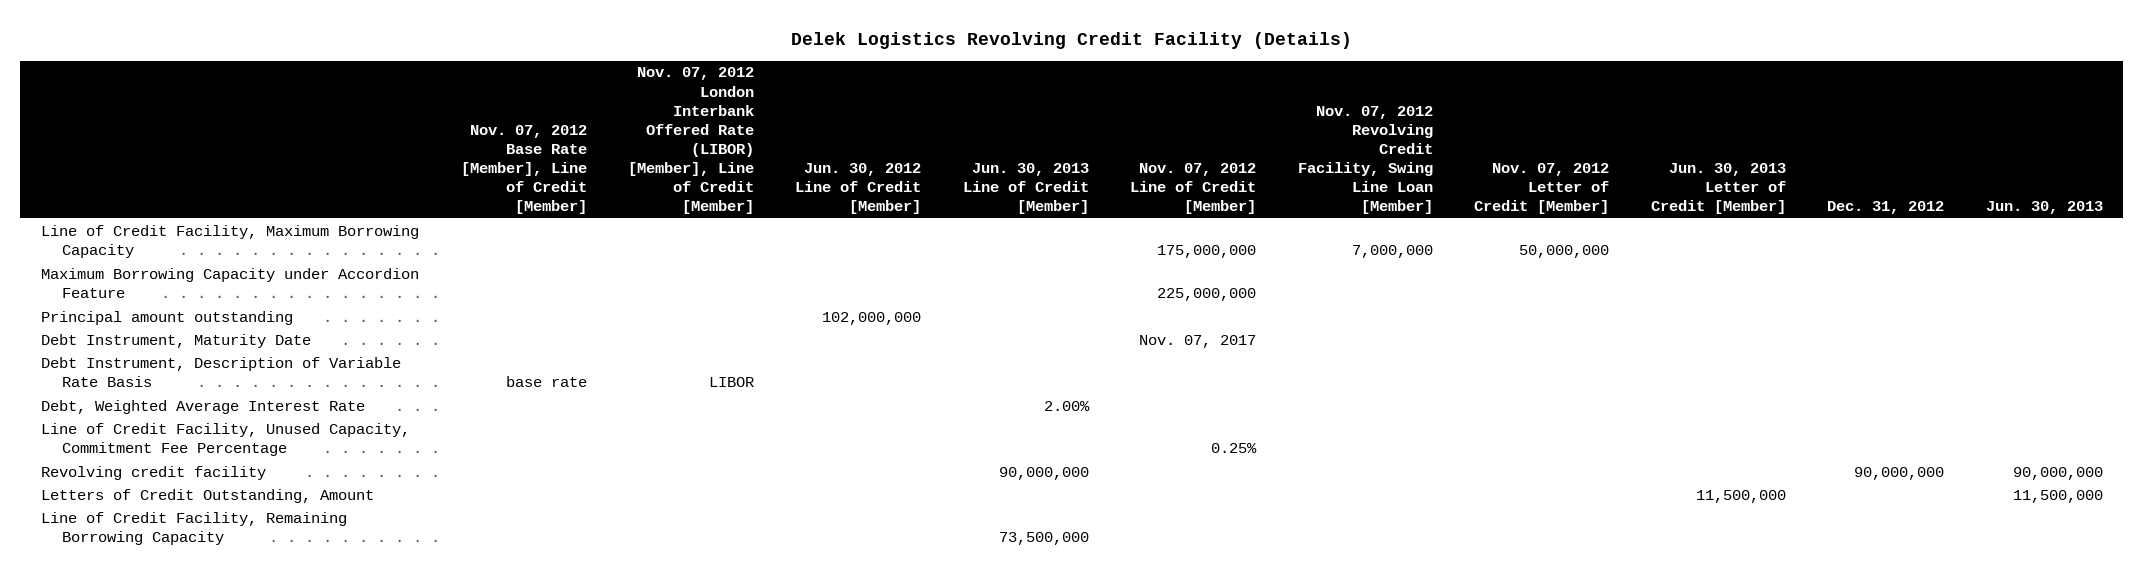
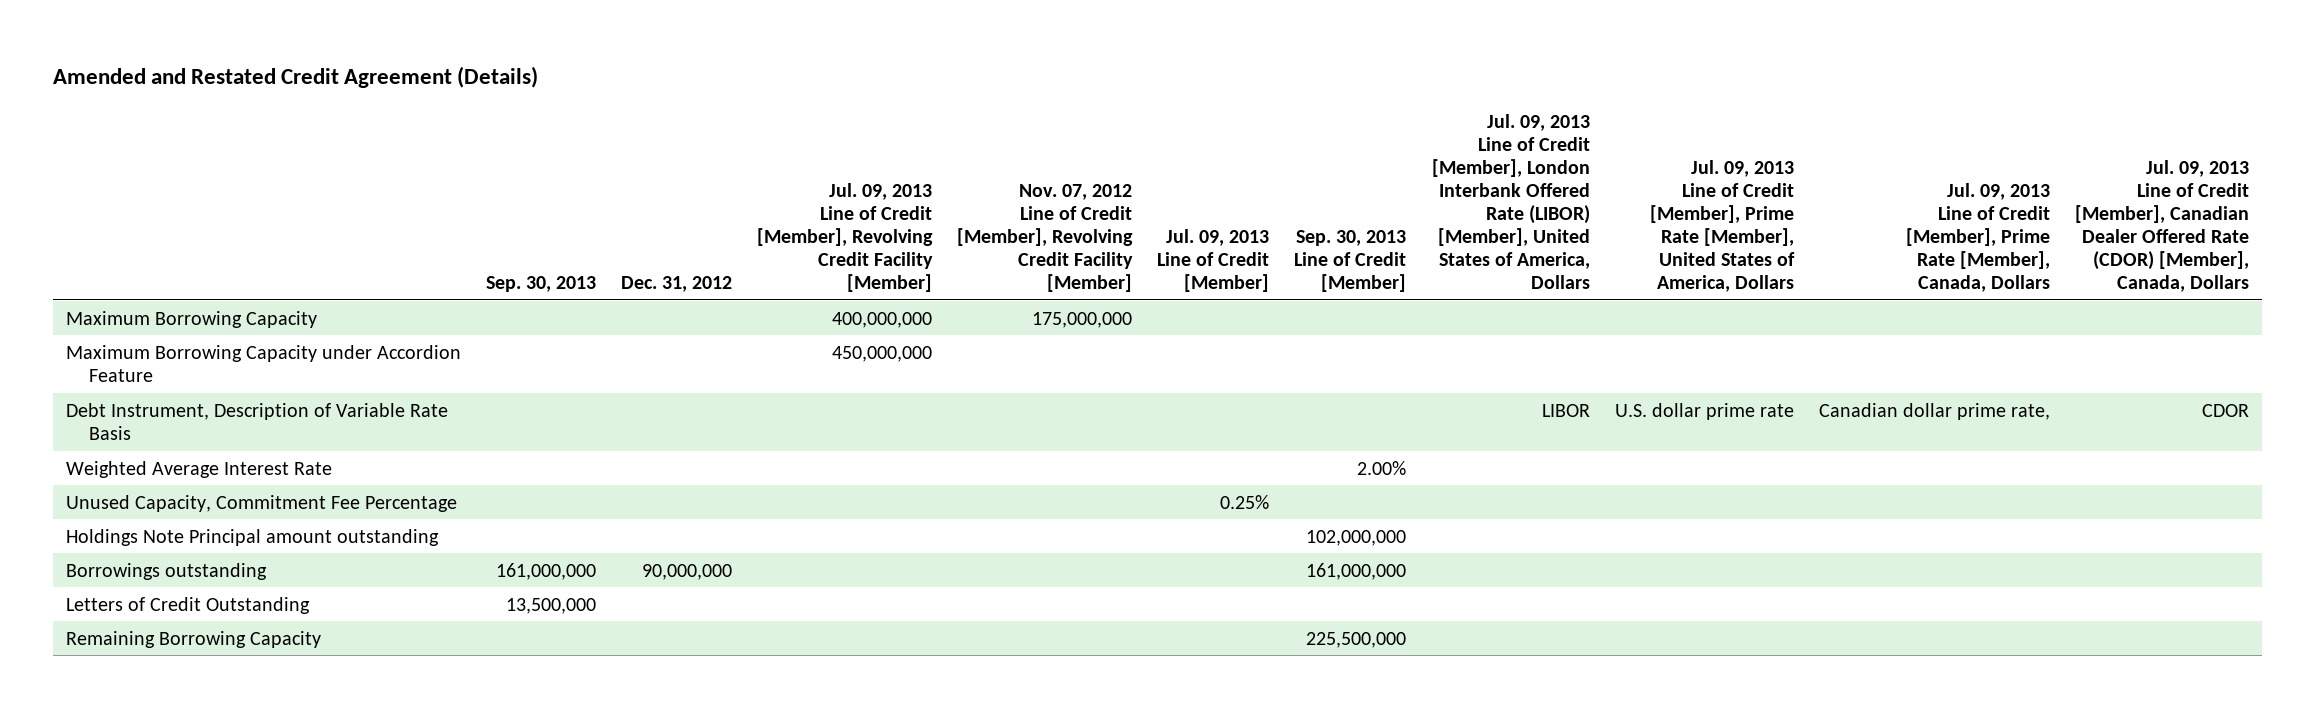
- Delek Logistics Revolving Credit Facility (Details)
+ Amended and Restated Credit Agreement (Details)
- | Nov. 07, 2012 Base Rate [Member], Line of Credit [Member] | Nov. 07, 2012 London Interbank Offered Rate (LIBOR) [Member], Line of Credit [Member] | Jun. 30, 2012 Line of Credit [Member] | Jun. 30, 2013 Line of Credit [Member] | Nov. 07, 2012 Line of Credit [Member] | Nov. 07, 2012 Revolving Credit Facility, Swing Line Loan [Member] | Nov. 07, 2012 Letter of Credit [Member] | Jun. 30, 2013 Letter of Credit [Member] | Dec. 31, 2012 | Jun. 30, 2013
+ | Sep. 30, 2013 | Dec. 31, 2012 | Jul. 09, 2013 Line of Credit [Member], Revolving Credit Facility [Member] | Nov. 07, 2012 Line of Credit [Member], Revolving Credit Facility [Member] | Jul. 09, 2013 Line of Credit [Member] | Sep. 30, 2013 Line of Credit [Member] | Jul. 09, 2013 Line of Credit [Member], London Interbank Offered Rate (LIBOR) [Member], United States of America, Dollars | Jul. 09, 2013 Line of Credit [Member], Prime Rate [Member], United States of America, Dollars | Jul. 09, 2013 Line of Credit [Member], Prime Rate [Member], Canada, Dollars | Jul. 09, 2013 Line of Credit [Member], Canadian Dealer Offered Rate (CDOR) [Member], Canada, Dollars
- Line of Credit Facility, Maximum Borrowing Capacity | | | | | 175,000,000 | 7,000,000 | 50,000,000 | | |
+ Maximum Borrowing Capacity | | | 400,000,000 | 175,000,000 | | | | | |
- Principal amount outstanding | | | 102,000,000 | | | | | | |
- Debt Instrument, Maturity Date | | | | | Nov. 07, 2017 | | | | |
- Debt, Weighted Average Interest Rate | | | | 2.00% | | | | | |
- Line of Credit Facility, Unused Capacity, Commitment Fee Percentage | | | | | 0.25% | | | | |
- Revolving credit facility | | | | 90,000,000 | | | | | 90,000,000 | 90,000,000
- Letters of Credit Outstanding, Amount | | | | | | | | 11,500,000 | | 11,500,000
- Line of Credit Facility, Remaining Borrowing Capacity | | | | 73,500,000 | | | | | |
+ Weighted Average Interest Rate | | | | | | 2.00% | | | |
+ Unused Capacity, Commitment Fee Percentage | | | | | 0.25% | | | | |
+ Holdings Note Principal amount outstanding | | | | | | 102,000,000 | | | |
+ Borrowings outstanding | 161,000,000 | 90,000,000 | | | | 161,000,000 | | | |
+ Letters of Credit Outstanding | 13,500,000 | | | | | | | | |
+ Remaining Borrowing Capacity | | | | | | 225,500,000 | | | |

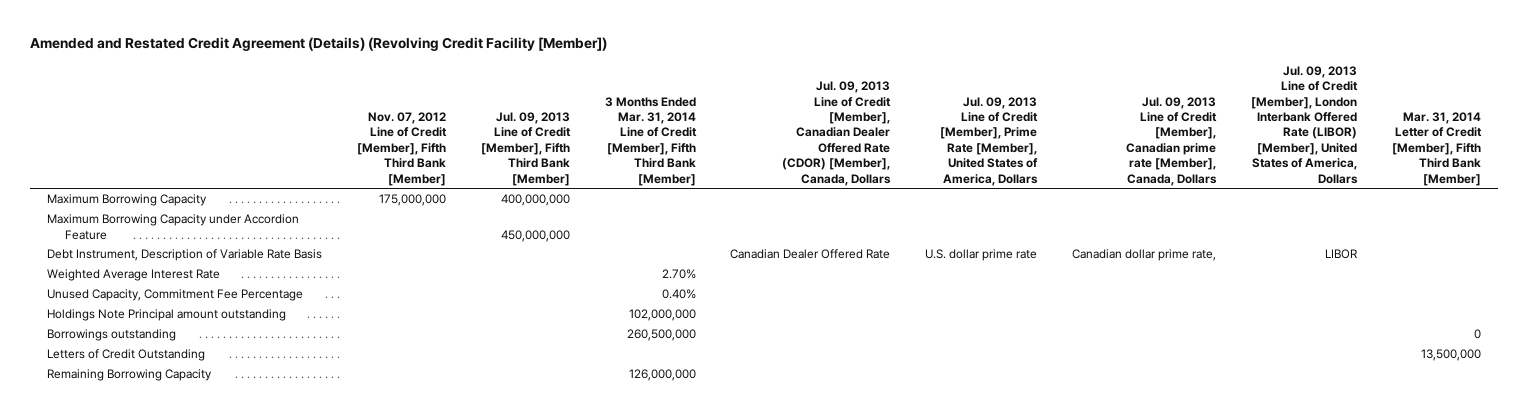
- Amended and Restated Credit Agreement (Details)
+ Amended and Restated Credit Agreement (Details) (Revolving Credit Facility [Member])
- | Sep. 30, 2013 | Dec. 31, 2012 | Jul. 09, 2013 Line of Credit [Member], Revolving Credit Facility [Member] | Nov. 07, 2012 Line of Credit [Member], Revolving Credit Facility [Member] | Jul. 09, 2013 Line of Credit [Member] | Sep. 30, 2013 Line of Credit [Member] | Jul. 09, 2013 Line of Credit [Member], London Interbank Offered Rate (LIBOR) [Member], United States of America, Dollars | Jul. 09, 2013 Line of Credit [Member], Prime Rate [Member], United States of America, Dollars | Jul. 09, 2013 Line of Credit [Member], Prime Rate [Member], Canada, Dollars | Jul. 09, 2013 Line of Credit [Member], Canadian Dealer Offered Rate (CDOR) [Member], Canada, Dollars
+ | Nov. 07, 2012 Line of Credit [Member], Fifth Third Bank [Member] | Jul. 09, 2013 Line of Credit [Member], Fifth Third Bank [Member] | 3 Months Ended Mar. 31, 2014 Line of Credit [Member], Fifth Third Bank [Member] | Jul. 09, 2013 Line of Credit [Member], Canadian Dealer Offered Rate (CDOR) [Member], Canada, Dollars | Jul. 09, 2013 Line of Credit [Member], Prime Rate [Member], United States of America, Dollars | Jul. 09, 2013 Line of Credit [Member], Canadian prime rate [Member], Canada, Dollars | Jul. 09, 2013 Line of Credit [Member], London Interbank Offered Rate (LIBOR) [Member], United States of America, Dollars | Mar. 31, 2014 Letter of Credit [Member], Fifth Third Bank [Member]
- Debt Instrument, Description of Variable Rate Basis | | | | | | | LIBOR | U.S. dollar prime rate | Canadian dollar prime rate, | CDOR
+ Debt Instrument, Description of Variable Rate Basis | | | | Canadian Dealer Offered Rate | U.S. dollar prime rate | Canadian dollar prime rate, | LIBOR |

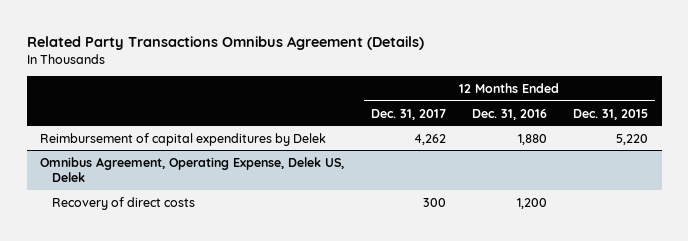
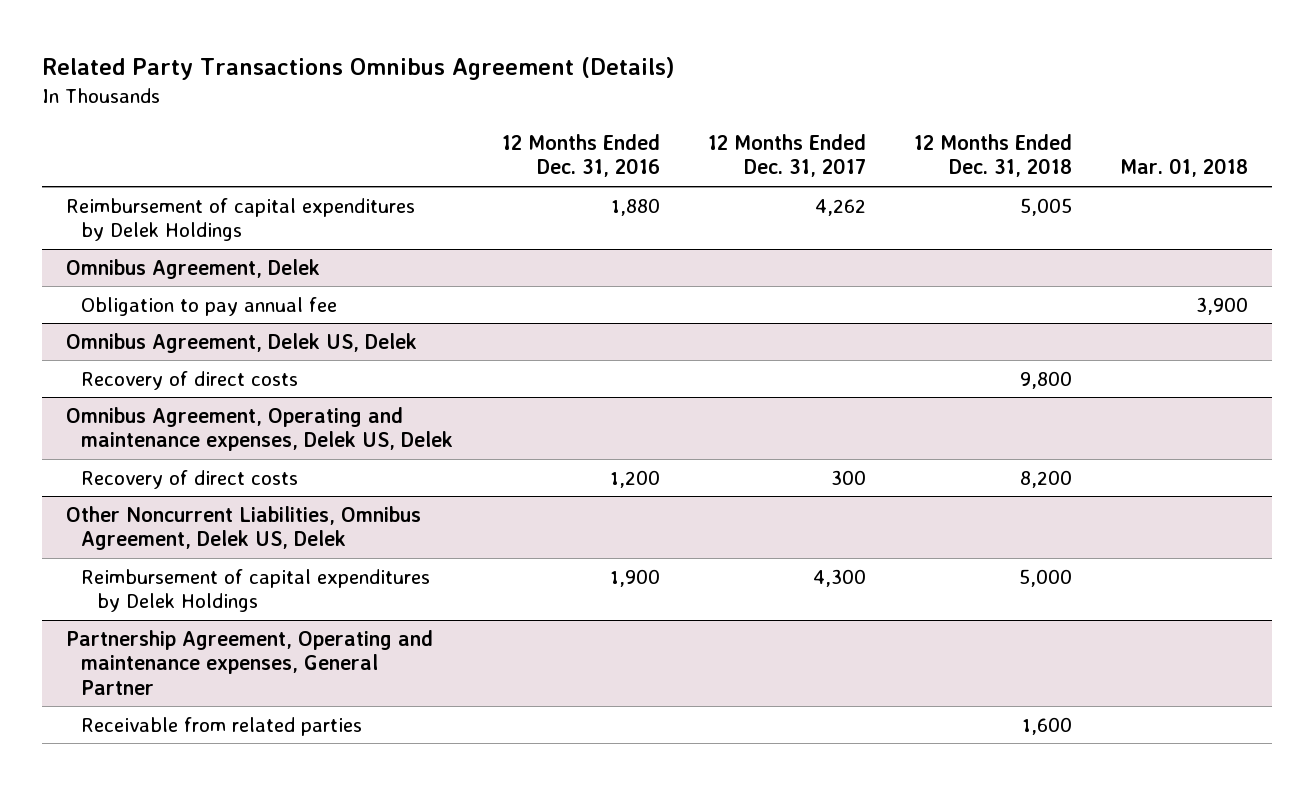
- | 12 Months Ended Dec. 31, 2017 | 12 Months Ended Dec. 31, 2016 | 12 Months Ended Dec. 31, 2015
+ | 12 Months Ended Dec. 31, 2016 | 12 Months Ended Dec. 31, 2017 | 12 Months Ended Dec. 31, 2018 | Mar. 01, 2018
- Reimbursement of capital expenditures by Delek | 4,262 | 1,880 | 5,220
- Omnibus Agreement, Operating Expense, Delek US, Delek
+ Reimbursement of capital expenditures by Delek Holdings | 1,880 | 4,262 | 5,005 |
+ Omnibus Agreement, Delek
+ Obligation to pay annual fee | | | | 3,900
+ Omnibus Agreement, Delek US, Delek
+ Recovery of direct costs | | | 9,800 |
+ Omnibus Agreement, Operating and maintenance expenses, Delek US, Delek
+ Other Noncurrent Liabilities, Omnibus Agreement, Delek US, Delek
+ Reimbursement of capital expenditures by Delek Holdings | 1,900 | 4,300 | 5,000 |
+ Partnership Agreement, Operating and maintenance expenses, General Partner
+ Receivable from related parties | | | 1,600 |

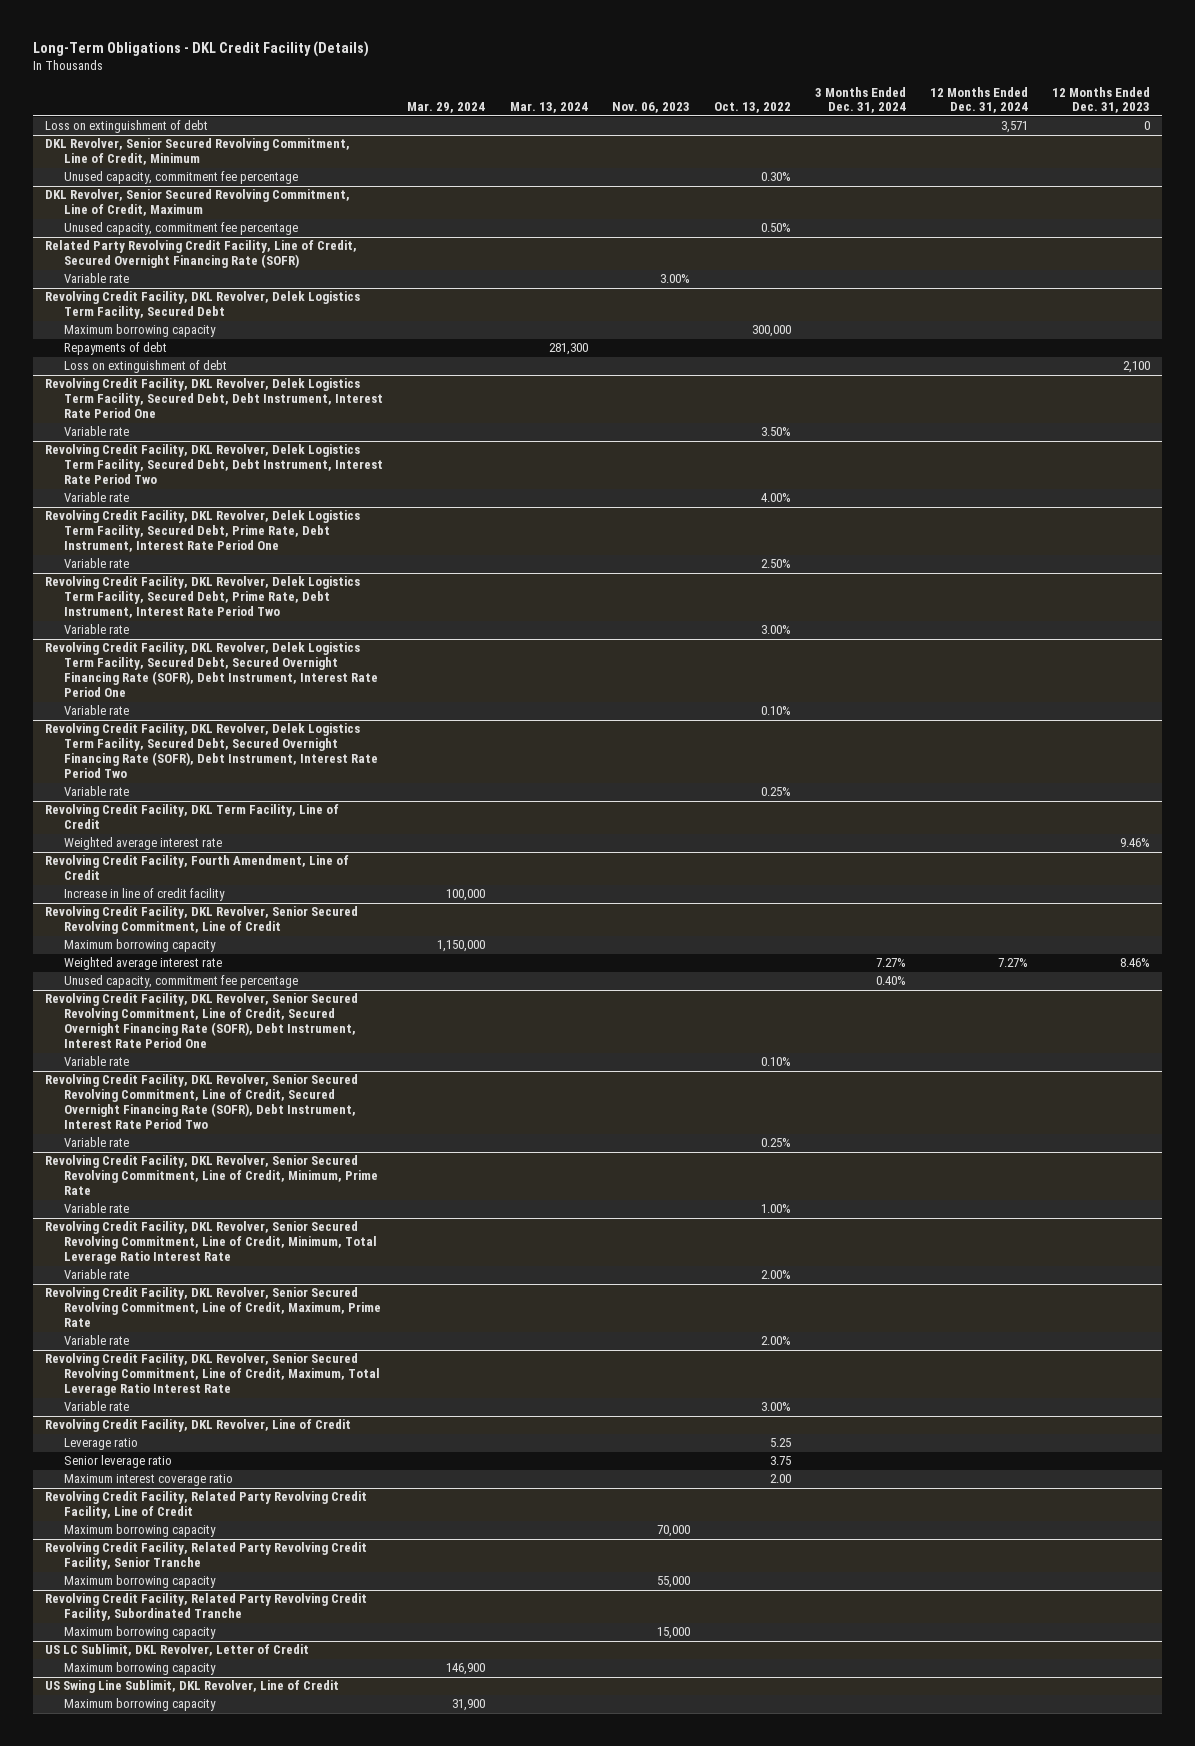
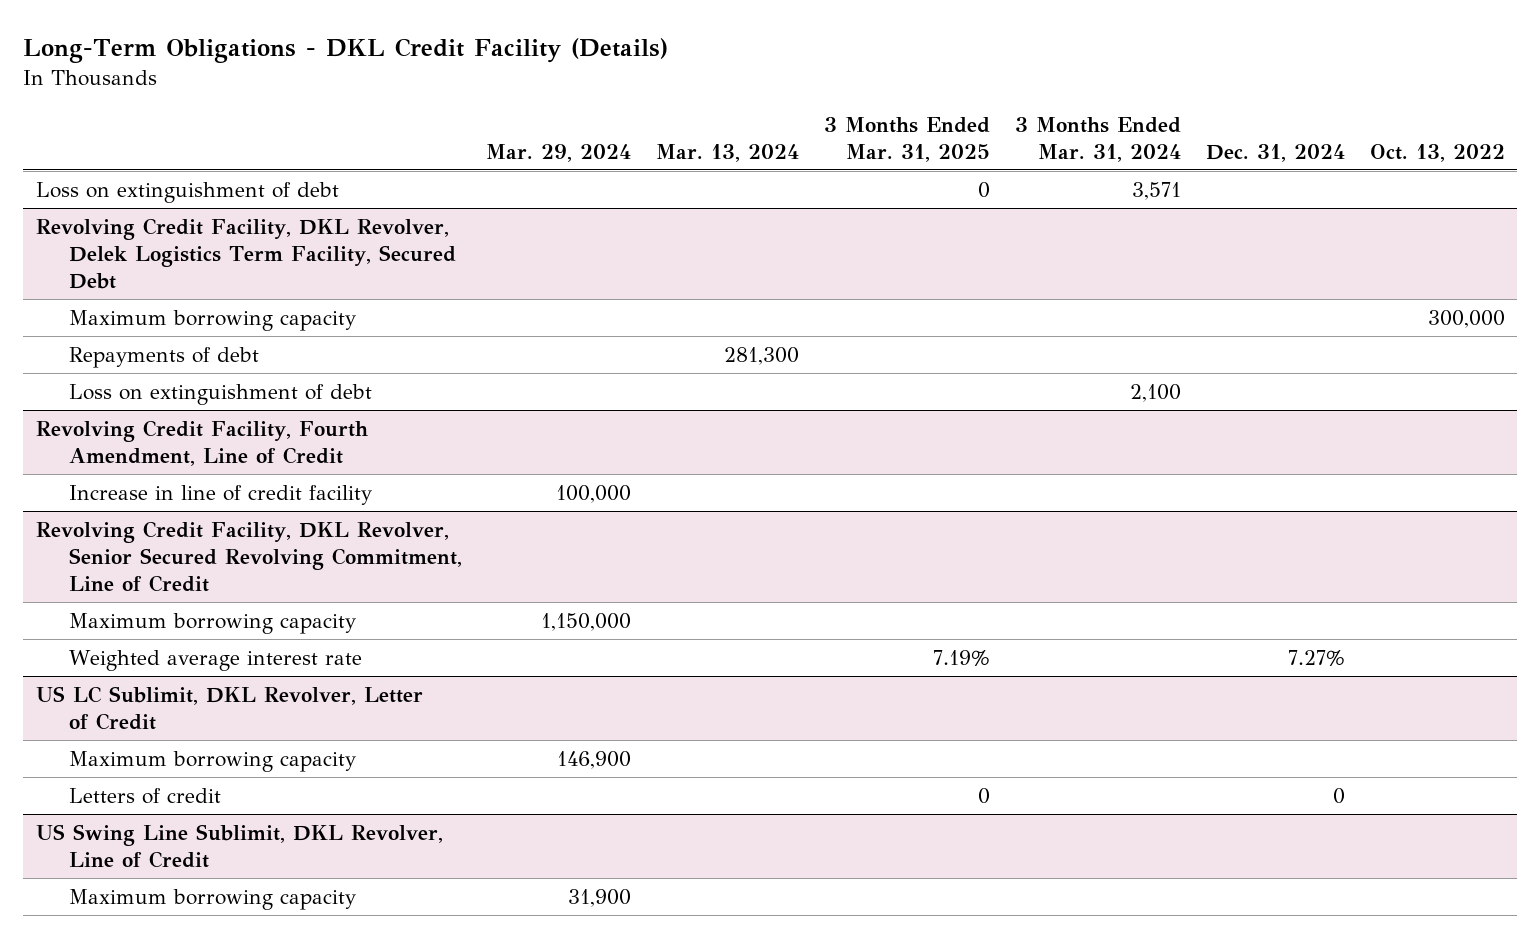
- | Mar. 29, 2024 | Mar. 13, 2024 | Nov. 06, 2023 | Oct. 13, 2022 | 3 Months Ended Dec. 31, 2024 | 12 Months Ended Dec. 31, 2024 | 12 Months Ended Dec. 31, 2023
+ | Mar. 29, 2024 | Mar. 13, 2024 | 3 Months Ended Mar. 31, 2025 | 3 Months Ended Mar. 31, 2024 | Dec. 31, 2024 | Oct. 13, 2022
- DKL Revolver, Senior Secured Revolving Commitment, Line of Credit, Minimum
- Unused capacity, commitment fee percentage | | | | 0.30% | | |
- DKL Revolver, Senior Secured Revolving Commitment, Line of Credit, Maximum
- Unused capacity, commitment fee percentage | | | | 0.50% | | |
- Related Party Revolving Credit Facility, Line of Credit, Secured Overnight Financing Rate (SOFR)
- Variable rate | | | 3.00% | | | |
- Revolving Credit Facility, DKL Revolver, Delek Logistics Term Facility, Secured Debt, Debt Instrument, Interest Rate Period One
- Variable rate | | | | 3.50% | | |
- Revolving Credit Facility, DKL Revolver, Delek Logistics Term Facility, Secured Debt, Debt Instrument, Interest Rate Period Two
- Variable rate | | | | 4.00% | | |
- Revolving Credit Facility, DKL Revolver, Delek Logistics Term Facility, Secured Debt, Prime Rate, Debt Instrument, Interest Rate Period One
- Variable rate | | | | 2.50% | | |
- Revolving Credit Facility, DKL Revolver, Delek Logistics Term Facility, Secured Debt, Prime Rate, Debt Instrument, Interest Rate Period Two
- Variable rate | | | | 3.00% | | |
- Revolving Credit Facility, DKL Revolver, Delek Logistics Term Facility, Secured Debt, Secured Overnight Financing Rate (SOFR), Debt Instrument, Interest Rate Period One
- Variable rate | | | | 0.10% | | |
- Revolving Credit Facility, DKL Revolver, Delek Logistics Term Facility, Secured Debt, Secured Overnight Financing Rate (SOFR), Debt Instrument, Interest Rate Period Two
- Variable rate | | | | 0.25% | | |
- Revolving Credit Facility, DKL Term Facility, Line of Credit
- Weighted average interest rate | | | | | | | 9.46%
@ Revolving Credit Facility, DKL Revolver, Senior Secured Revolving Commitment, Line of Credit
- Unused capacity, commitment fee percentage | | | | | 0.40% | |
- Revolving Credit Facility, DKL Revolver, Senior Secured Revolving Commitment, Line of Credit, Secured Overnight Financing Rate (SOFR), Debt Instrument, Interest Rate Period One
- Variable rate | | | | 0.10% | | |
- Revolving Credit Facility, DKL Revolver, Senior Secured Revolving Commitment, Line of Credit, Secured Overnight Financing Rate (SOFR), Debt Instrument, Interest Rate Period Two
- Variable rate | | | | 0.25% | | |
- Revolving Credit Facility, DKL Revolver, Senior Secured Revolving Commitment, Line of Credit, Minimum, Prime Rate
- Variable rate | | | | 1.00% | | |
- Revolving Credit Facility, DKL Revolver, Senior Secured Revolving Commitment, Line of Credit, Minimum, Total Leverage Ratio Interest Rate
- Variable rate | | | | 2.00% | | |
- Revolving Credit Facility, DKL Revolver, Senior Secured Revolving Commitment, Line of Credit, Maximum, Prime Rate
- Variable rate | | | | 2.00% | | |
- Revolving Credit Facility, DKL Revolver, Senior Secured Revolving Commitment, Line of Credit, Maximum, Total Leverage Ratio Interest Rate
- Variable rate | | | | 3.00% | | |
- Revolving Credit Facility, DKL Revolver, Line of Credit
- Leverage ratio | | | | 5.25 | | |
- Senior leverage ratio | | | | 3.75 | | |
- Maximum interest coverage ratio | | | | 2.00 | | |
- Revolving Credit Facility, Related Party Revolving Credit Facility, Line of Credit
- Maximum borrowing capacity | | | 70,000 | | | |
- Revolving Credit Facility, Related Party Revolving Credit Facility, Senior Tranche
- Maximum borrowing capacity | | | 55,000 | | | |
- Revolving Credit Facility, Related Party Revolving Credit Facility, Subordinated Tranche
- Maximum borrowing capacity | | | 15,000 | | | |
@ US LC Sublimit, DKL Revolver, Letter of Credit
+ Letters of credit | | | 0 | | 0 |

